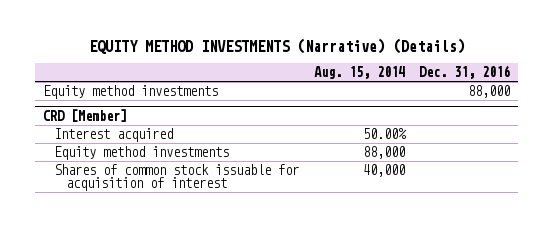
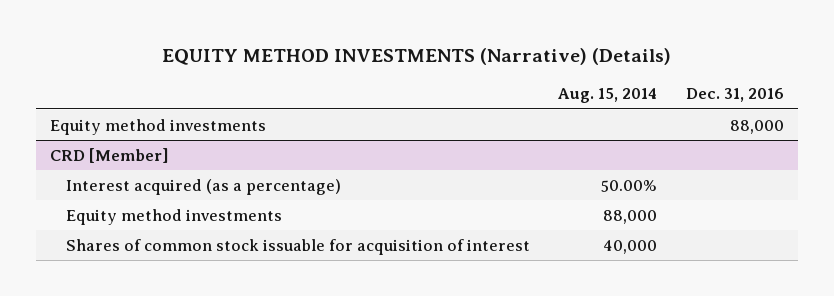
@ CRD [Member]
- Interest acquired | 50.00% |
+ Interest acquired (as a percentage) | 50.00% |

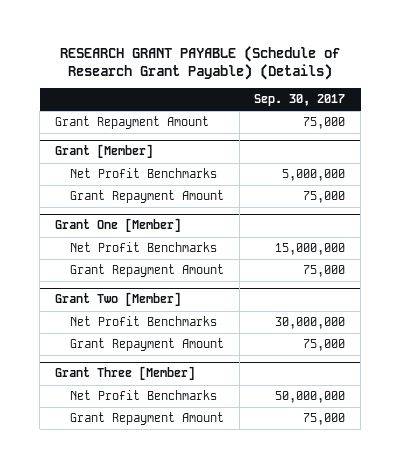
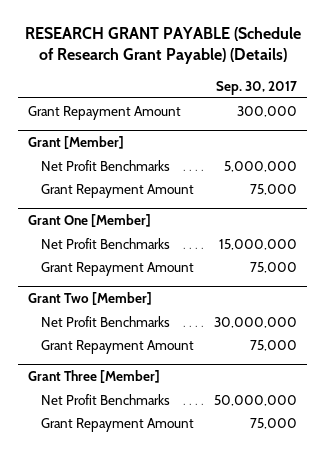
- Grant Repayment Amount | 75,000
+ Grant Repayment Amount | 300,000

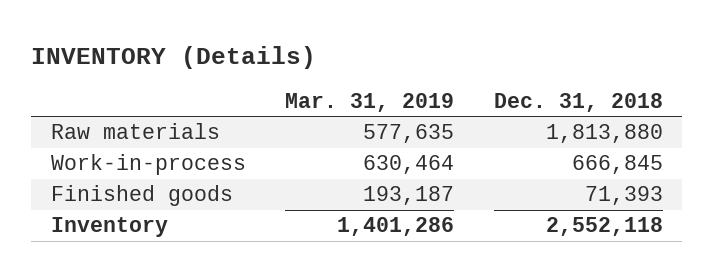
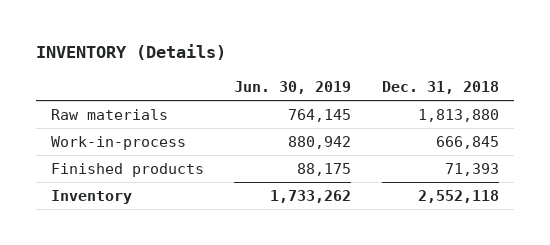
- | Mar. 31, 2019 | Dec. 31, 2018
+ | Jun. 30, 2019 | Dec. 31, 2018
- Finished goods | 193,187 | 71,393
+ Finished products | 88,175 | 71,393

